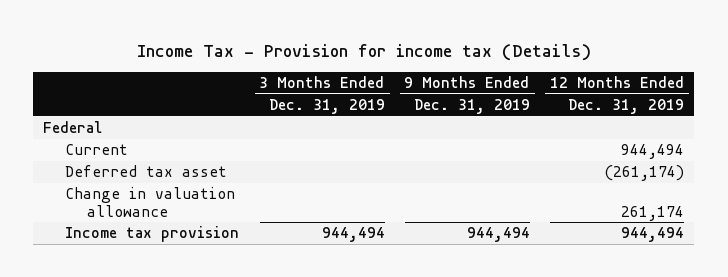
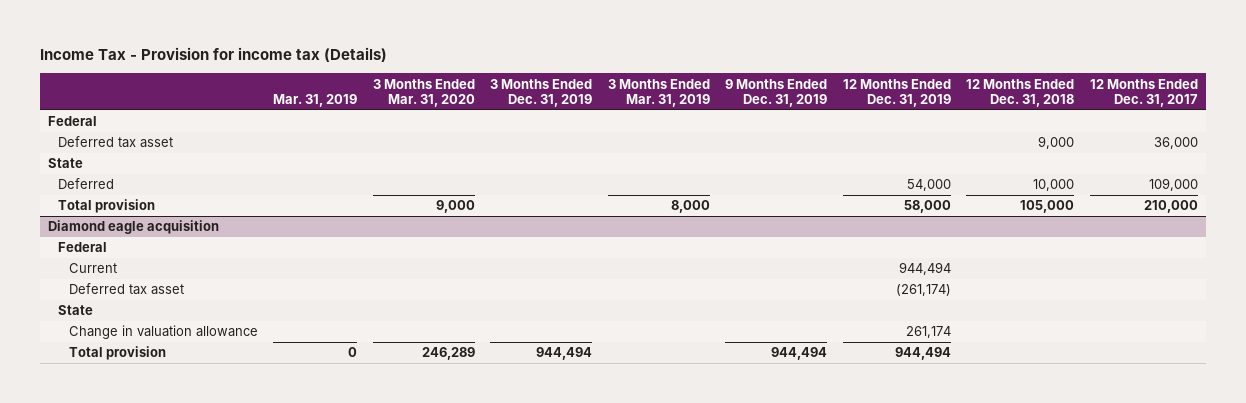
- | 3 Months Ended Dec. 31, 2019 | 9 Months Ended Dec. 31, 2019 | 12 Months Ended Dec. 31, 2019
+ | Mar. 31, 2019 | 3 Months Ended Mar. 31, 2020 | 3 Months Ended Dec. 31, 2019 | 3 Months Ended Mar. 31, 2019 | 9 Months Ended Dec. 31, 2019 | 12 Months Ended Dec. 31, 2019 | 12 Months Ended Dec. 31, 2018 | 12 Months Ended Dec. 31, 2017
+ Deferred tax asset | | | | | | | 9,000 | 36,000
+ State
+ Deferred | | | | | | 54,000 | 10,000 | 109,000
+ Total provision | | 9,000 | | 8,000 | | 58,000 | 105,000 | 210,000
+ Diamond eagle acquisition
+ Federal
+ State
- Income tax provision | 944,494 | 944,494 | 944,494
+ Total provision | 0 | 246,289 | 944,494 | | 944,494 | 944,494 | |

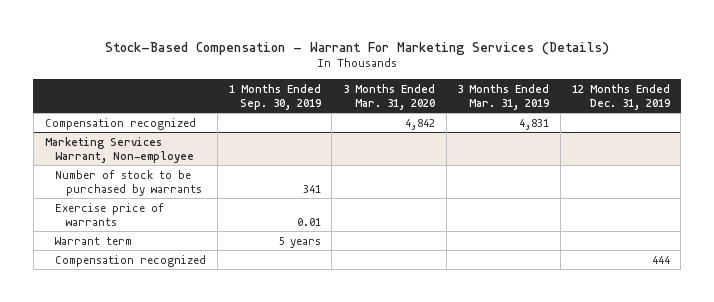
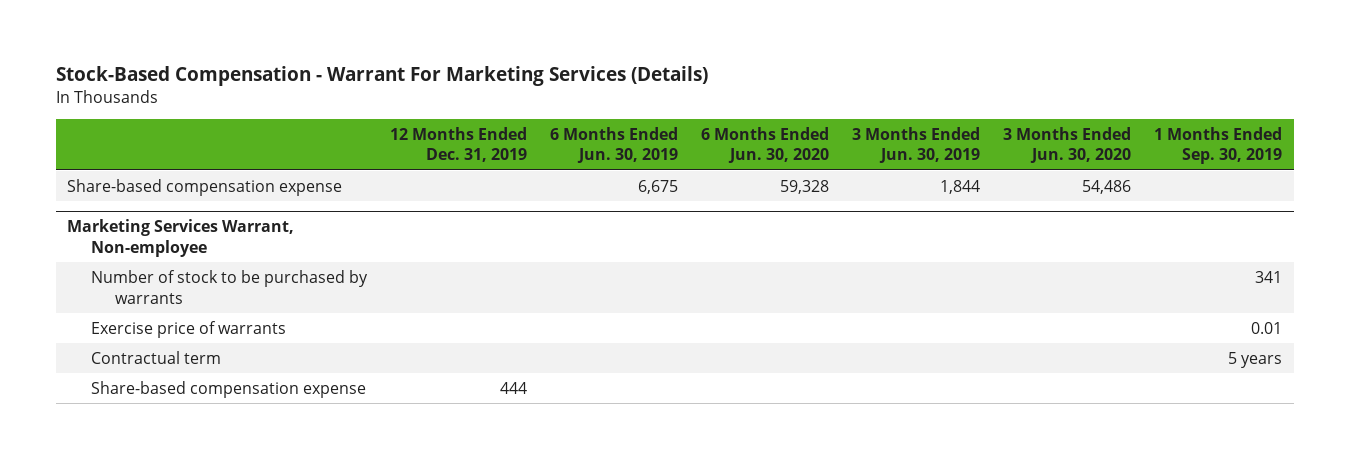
- | 1 Months Ended Sep. 30, 2019 | 3 Months Ended Mar. 31, 2020 | 3 Months Ended Mar. 31, 2019 | 12 Months Ended Dec. 31, 2019
+ | 12 Months Ended Dec. 31, 2019 | 6 Months Ended Jun. 30, 2019 | 6 Months Ended Jun. 30, 2020 | 3 Months Ended Jun. 30, 2019 | 3 Months Ended Jun. 30, 2020 | 1 Months Ended Sep. 30, 2019
- Compensation recognized | | 4,842 | 4,831 |
+ Share-based compensation expense | | 6,675 | 59,328 | 1,844 | 54,486 |
@ Marketing Services Warrant, Non-employee
- Warrant term | 5 years | | |
- Compensation recognized | | | | 444
+ Contractual term | | | | | | 5 years
+ Share-based compensation expense | 444 | | | | |

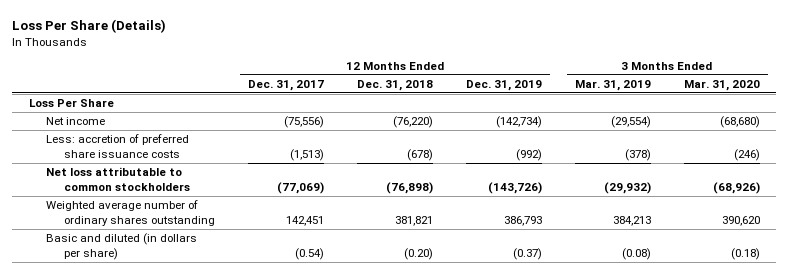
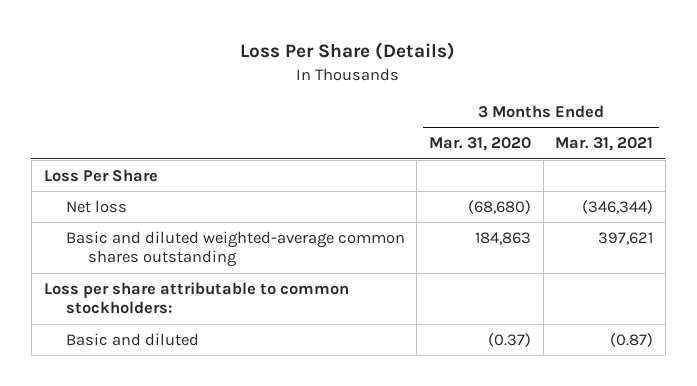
- | 12 Months Ended Dec. 31, 2017 | 12 Months Ended Dec. 31, 2018 | 12 Months Ended Dec. 31, 2019 | 3 Months Ended Mar. 31, 2019 | 3 Months Ended Mar. 31, 2020
+ | 3 Months Ended Mar. 31, 2020 | 3 Months Ended Mar. 31, 2021
- Net income | (75,556) | (76,220) | (142,734) | (29,554) | (68,680)
- Less: accretion of preferred share issuance costs | (1,513) | (678) | (992) | (378) | (246)
- Net loss attributable to common stockholders | (77,069) | (76,898) | (143,726) | (29,932) | (68,926)
- Weighted average number of ordinary shares outstanding | 142,451 | 381,821 | 386,793 | 384,213 | 390,620
- Basic and diluted (in dollars per share) | (0.54) | (0.20) | (0.37) | (0.08) | (0.18)
+ Net loss | (68,680) | (346,344)
+ Basic and diluted weighted-average common shares outstanding | 184,863 | 397,621
+ Loss per share attributable to common stockholders:
+ Basic and diluted | (0.37) | (0.87)

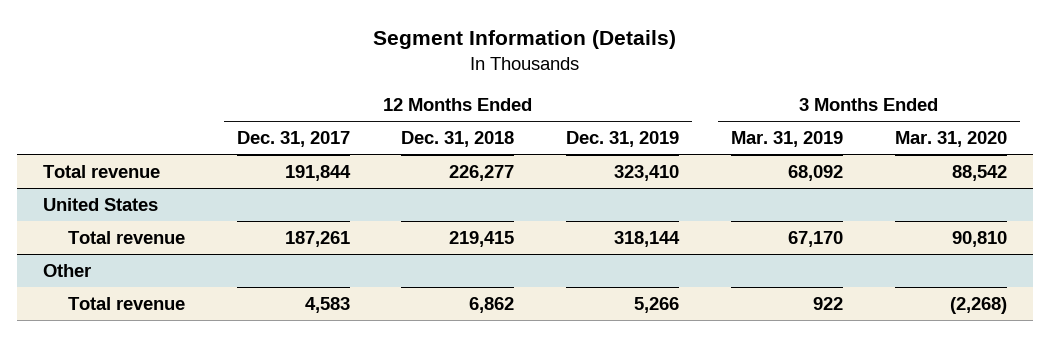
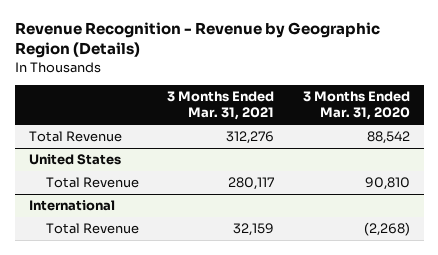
- Segment Information (Details)
+ Revenue Recognition - Revenue by Geographic Region (Details)
- | 12 Months Ended Dec. 31, 2017 | 12 Months Ended Dec. 31, 2018 | 12 Months Ended Dec. 31, 2019 | 3 Months Ended Mar. 31, 2019 | 3 Months Ended Mar. 31, 2020
+ | 3 Months Ended Mar. 31, 2021 | 3 Months Ended Mar. 31, 2020
- Total revenue | 191,844 | 226,277 | 323,410 | 68,092 | 88,542
+ Total Revenue | 312,276 | 88,542
@ United States
- Total revenue | 187,261 | 219,415 | 318,144 | 67,170 | 90,810
- Other
- Total revenue | 4,583 | 6,862 | 5,266 | 922 | (2,268)
@ United States
+ Total Revenue | 280,117 | 90,810
+ International
+ Total Revenue | 32,159 | (2,268)

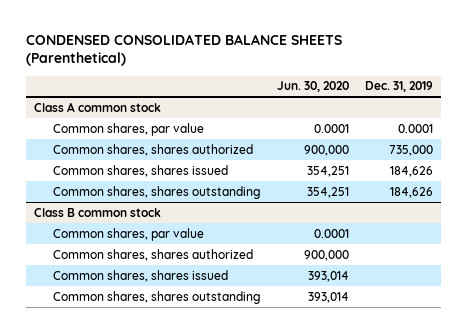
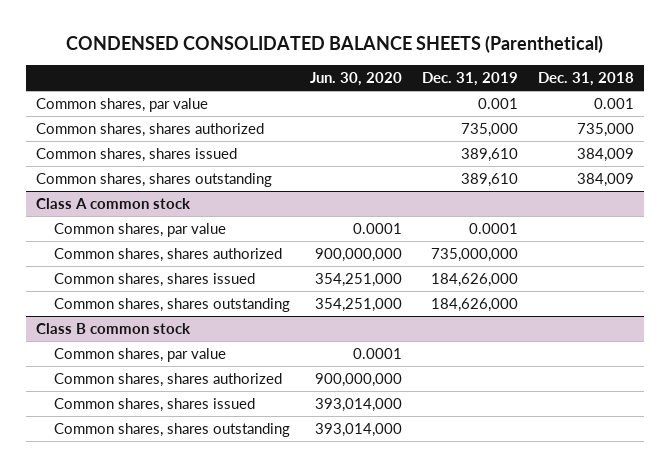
- | Jun. 30, 2020 | Dec. 31, 2019
+ | Jun. 30, 2020 | Dec. 31, 2019 | Dec. 31, 2018
+ Common shares, par value | | 0.001 | 0.001
+ Common shares, shares authorized | | 735,000 | 735,000
+ Common shares, shares issued | | 389,610 | 384,009
+ Common shares, shares outstanding | | 389,610 | 384,009
@ Class A common stock
- Common shares, shares authorized | 900,000 | 735,000
- Common shares, shares issued | 354,251 | 184,626
- Common shares, shares outstanding | 354,251 | 184,626
+ Common shares, shares authorized | 900,000,000 | 735,000,000 |
+ Common shares, shares issued | 354,251,000 | 184,626,000 |
+ Common shares, shares outstanding | 354,251,000 | 184,626,000 |
@ Class B common stock
- Common shares, shares authorized | 900,000 |
- Common shares, shares issued | 393,014 |
- Common shares, shares outstanding | 393,014 |
+ Common shares, shares authorized | 900,000,000 | |
+ Common shares, shares issued | 393,014,000 | |
+ Common shares, shares outstanding | 393,014,000 | |

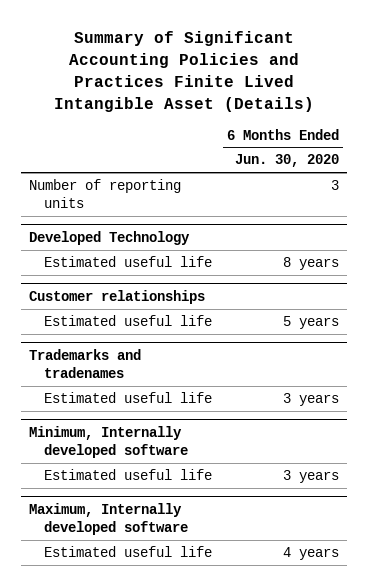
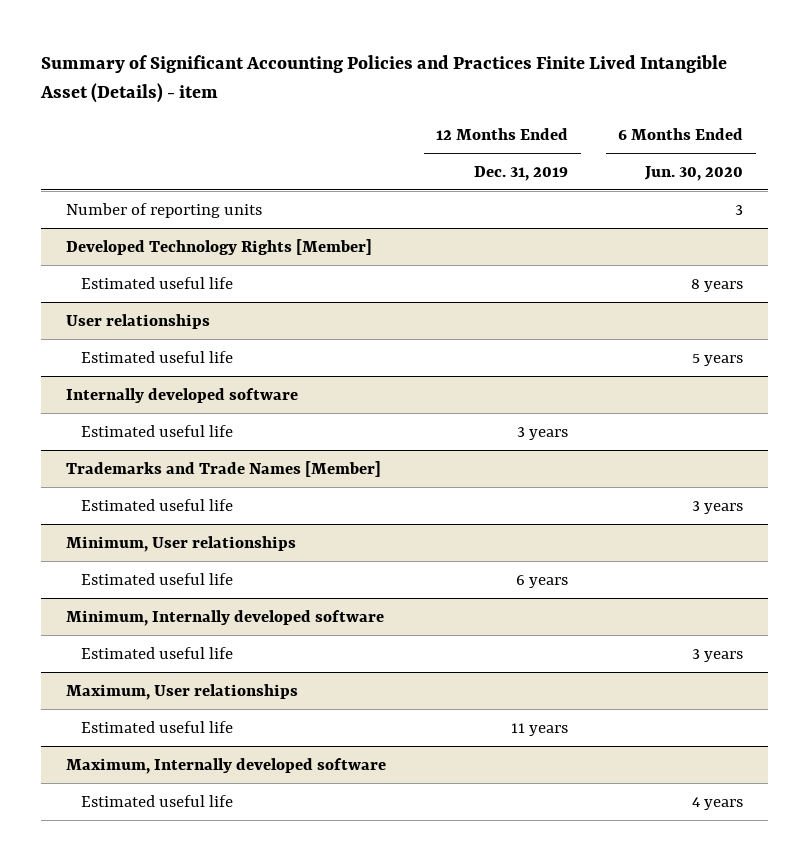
- Summary of Significant Accounting Policies and Practices Finite Lived Intangible Asset (Details)
+ Summary of Significant Accounting Policies and Practices Finite Lived Intangible Asset (Details) - item
- | 6 Months Ended Jun. 30, 2020
+ | 12 Months Ended Dec. 31, 2019 | 6 Months Ended Jun. 30, 2020
- Developed Technology
+ Developed Technology Rights [Member]
- Customer relationships
+ User relationships
- Trademarks and tradenames
+ Internally developed software
+ Estimated useful life | 3 years |
+ Trademarks and Trade Names [Member]
+ Minimum, User relationships
+ Estimated useful life | 6 years |
+ Maximum, User relationships
+ Estimated useful life | 11 years |

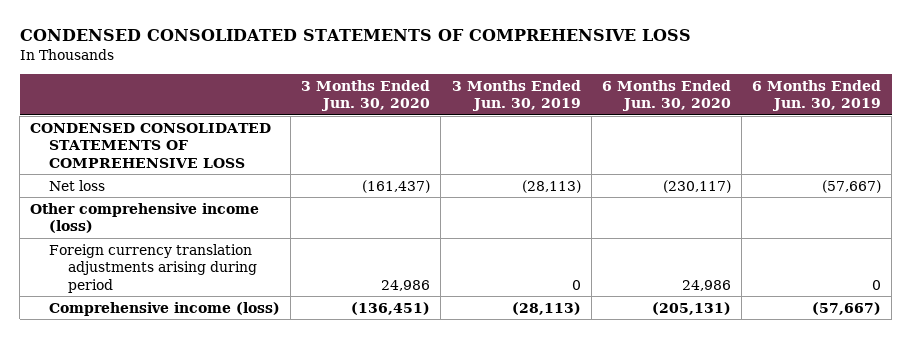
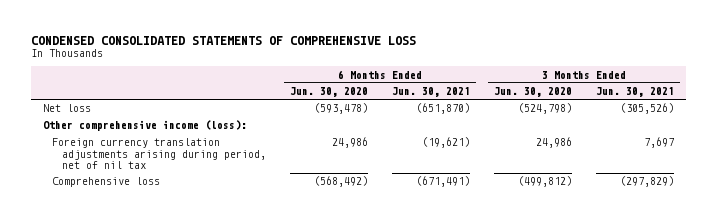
- | 3 Months Ended Jun. 30, 2020 | 3 Months Ended Jun. 30, 2019 | 6 Months Ended Jun. 30, 2020 | 6 Months Ended Jun. 30, 2019
+ | 6 Months Ended Jun. 30, 2020 | 6 Months Ended Jun. 30, 2021 | 3 Months Ended Jun. 30, 2020 | 3 Months Ended Jun. 30, 2021
- CONDENSED CONSOLIDATED STATEMENTS OF COMPREHENSIVE LOSS
- Net loss | (161,437) | (28,113) | (230,117) | (57,667)
- Other comprehensive income (loss)
- Foreign currency translation adjustments arising during period | 24,986 | 0 | 24,986 | 0
- Comprehensive income (loss) | (136,451) | (28,113) | (205,131) | (57,667)
+ Net loss | (593,478) | (651,870) | (524,798) | (305,526)
+ Other comprehensive income (loss):
+ Foreign currency translation adjustments arising during period, net of nil tax | 24,986 | (19,621) | 24,986 | 7,697
+ Comprehensive loss | (568,492) | (671,491) | (499,812) | (297,829)

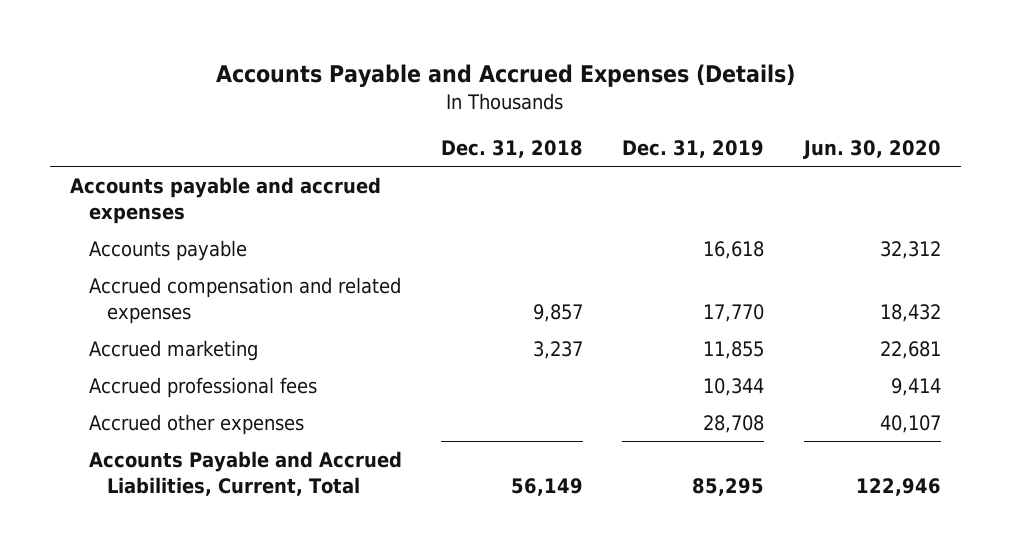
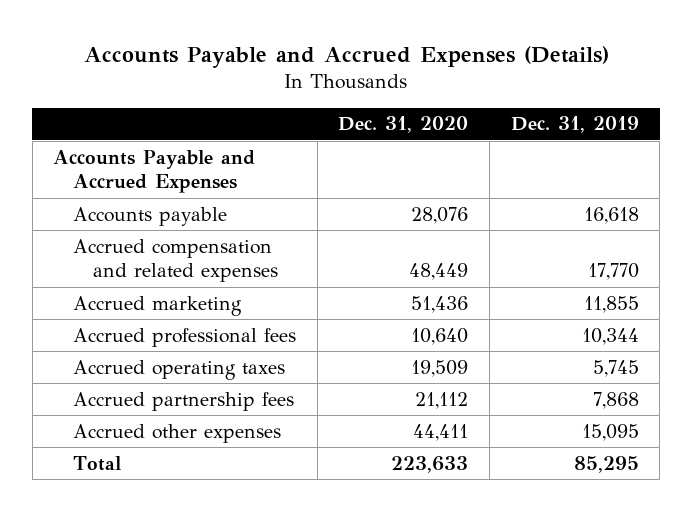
- | Dec. 31, 2018 | Dec. 31, 2019 | Jun. 30, 2020
+ | Dec. 31, 2020 | Dec. 31, 2019
- Accounts payable and accrued expenses
+ Accounts Payable and Accrued Expenses
- Accrued other expenses | | 28,708 | 40,107
- Accounts Payable and Accrued Liabilities, Current, Total | 56,149 | 85,295 | 122,946
+ Accrued operating taxes | 19,509 | 5,745
+ Accrued partnership fees | 21,112 | 7,868
+ Accrued other expenses | 44,411 | 15,095
+ Total | 223,633 | 85,295

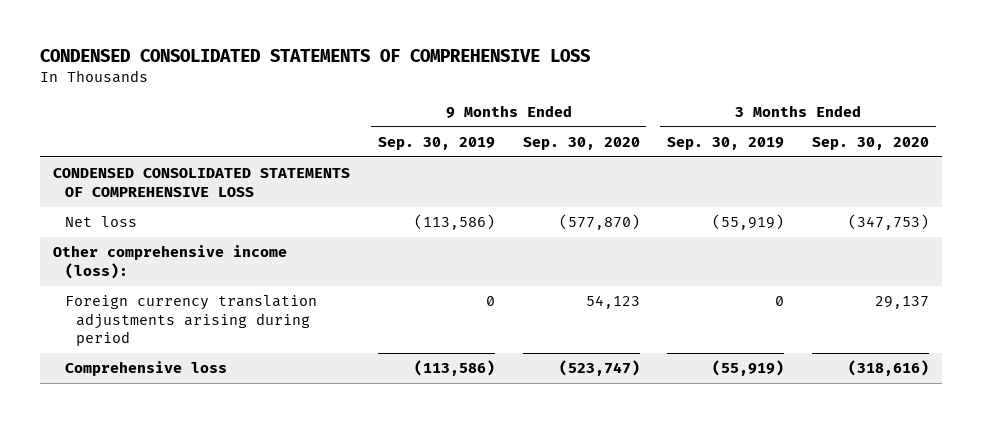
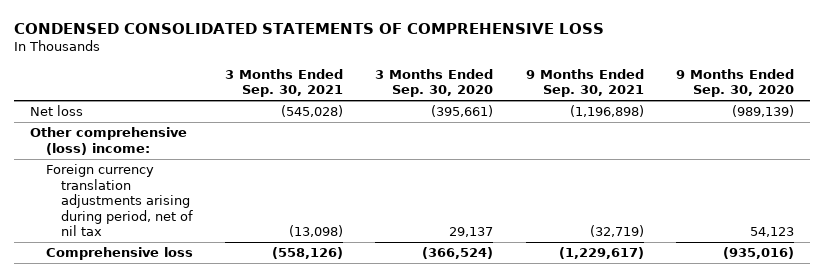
- | 9 Months Ended Sep. 30, 2019 | 9 Months Ended Sep. 30, 2020 | 3 Months Ended Sep. 30, 2019 | 3 Months Ended Sep. 30, 2020
+ | 3 Months Ended Sep. 30, 2021 | 3 Months Ended Sep. 30, 2020 | 9 Months Ended Sep. 30, 2021 | 9 Months Ended Sep. 30, 2020
- CONDENSED CONSOLIDATED STATEMENTS OF COMPREHENSIVE LOSS
- Net loss | (113,586) | (577,870) | (55,919) | (347,753)
- Other comprehensive income (loss):
- Foreign currency translation adjustments arising during period | 0 | 54,123 | 0 | 29,137
- Comprehensive loss | (113,586) | (523,747) | (55,919) | (318,616)
+ Net loss | (545,028) | (395,661) | (1,196,898) | (989,139)
+ Other comprehensive (loss) income:
+ Foreign currency translation adjustments arising during period, net of nil tax | (13,098) | 29,137 | (32,719) | 54,123
+ Comprehensive loss | (558,126) | (366,524) | (1,229,617) | (935,016)

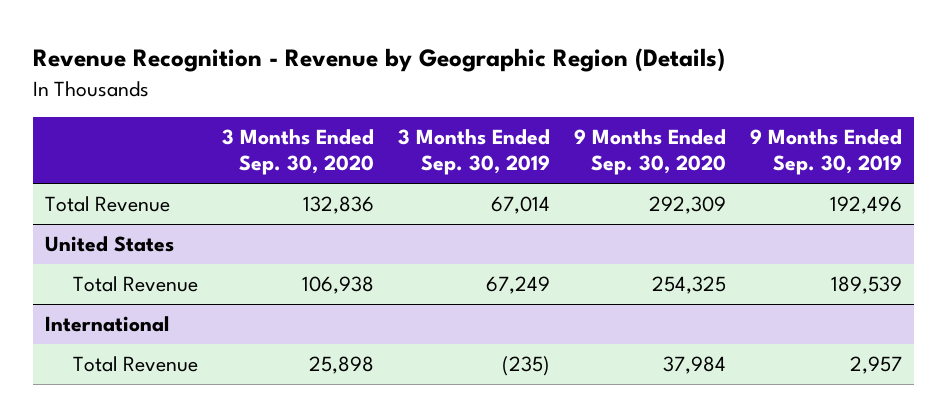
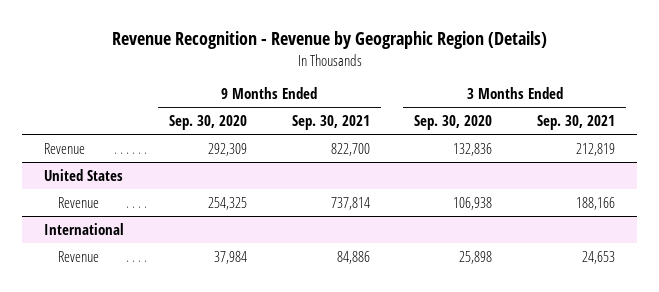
- | 3 Months Ended Sep. 30, 2020 | 3 Months Ended Sep. 30, 2019 | 9 Months Ended Sep. 30, 2020 | 9 Months Ended Sep. 30, 2019
+ | 9 Months Ended Sep. 30, 2020 | 9 Months Ended Sep. 30, 2021 | 3 Months Ended Sep. 30, 2020 | 3 Months Ended Sep. 30, 2021
- Total Revenue | 132,836 | 67,014 | 292,309 | 192,496
+ Revenue | 292,309 | 822,700 | 132,836 | 212,819
@ United States
- Total Revenue | 106,938 | 67,249 | 254,325 | 189,539
+ Revenue | 254,325 | 737,814 | 106,938 | 188,166
@ International
- Total Revenue | 25,898 | (235) | 37,984 | 2,957
+ Revenue | 37,984 | 84,886 | 25,898 | 24,653

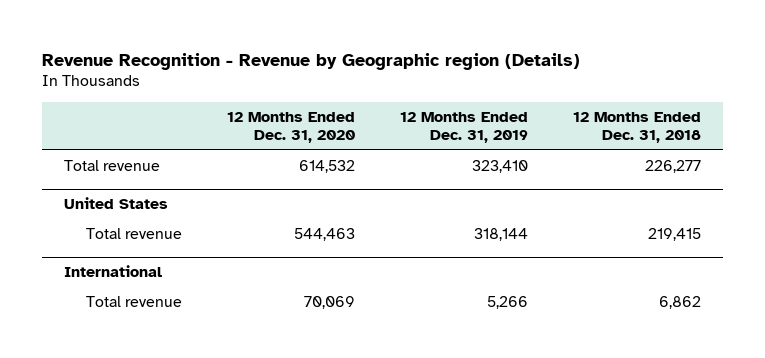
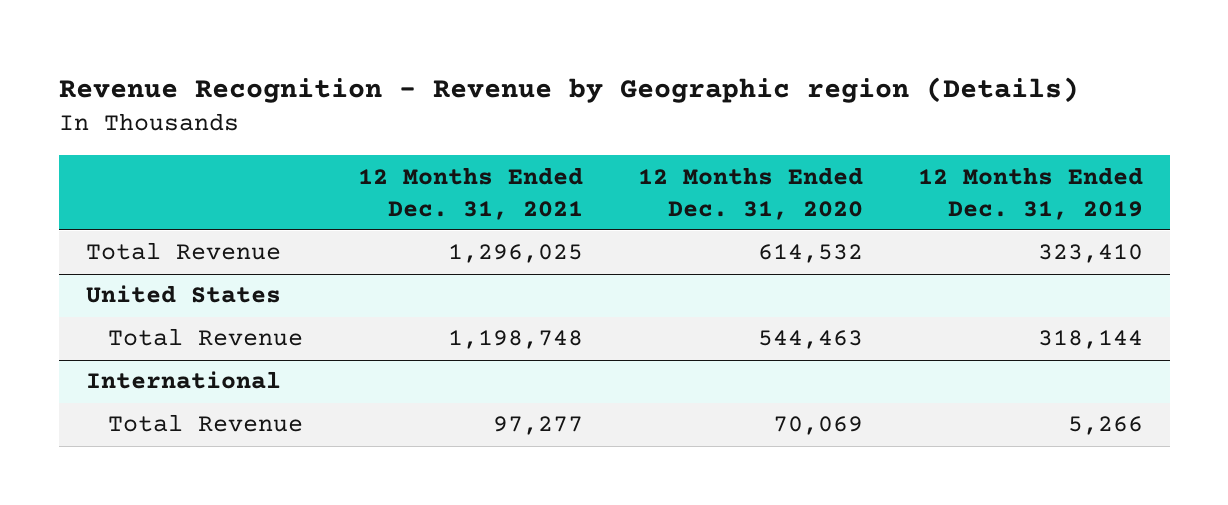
- | 12 Months Ended Dec. 31, 2020 | 12 Months Ended Dec. 31, 2019 | 12 Months Ended Dec. 31, 2018
+ | 12 Months Ended Dec. 31, 2021 | 12 Months Ended Dec. 31, 2020 | 12 Months Ended Dec. 31, 2019
- Total revenue | 614,532 | 323,410 | 226,277
+ Total Revenue | 1,296,025 | 614,532 | 323,410
@ United States
- Total revenue | 544,463 | 318,144 | 219,415
+ Total Revenue | 1,198,748 | 544,463 | 318,144
@ International
- Total revenue | 70,069 | 5,266 | 6,862
+ Total Revenue | 97,277 | 70,069 | 5,266

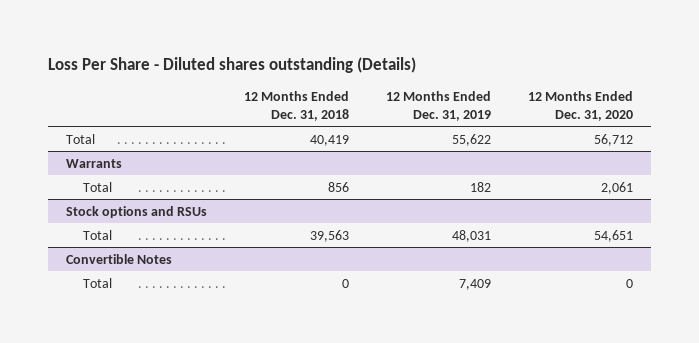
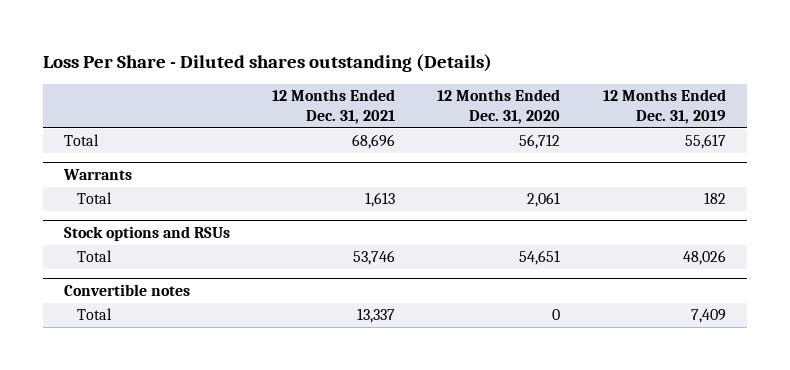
- | 12 Months Ended Dec. 31, 2018 | 12 Months Ended Dec. 31, 2019 | 12 Months Ended Dec. 31, 2020
+ | 12 Months Ended Dec. 31, 2021 | 12 Months Ended Dec. 31, 2020 | 12 Months Ended Dec. 31, 2019
- Total | 40,419 | 55,622 | 56,712
+ Total | 68,696 | 56,712 | 55,617
@ Stock options and RSUs
- Total | 39,563 | 48,031 | 54,651
- Convertible Notes
@ Stock options and RSUs
+ Total | 53,746 | 54,651 | 48,026
+ Convertible notes

